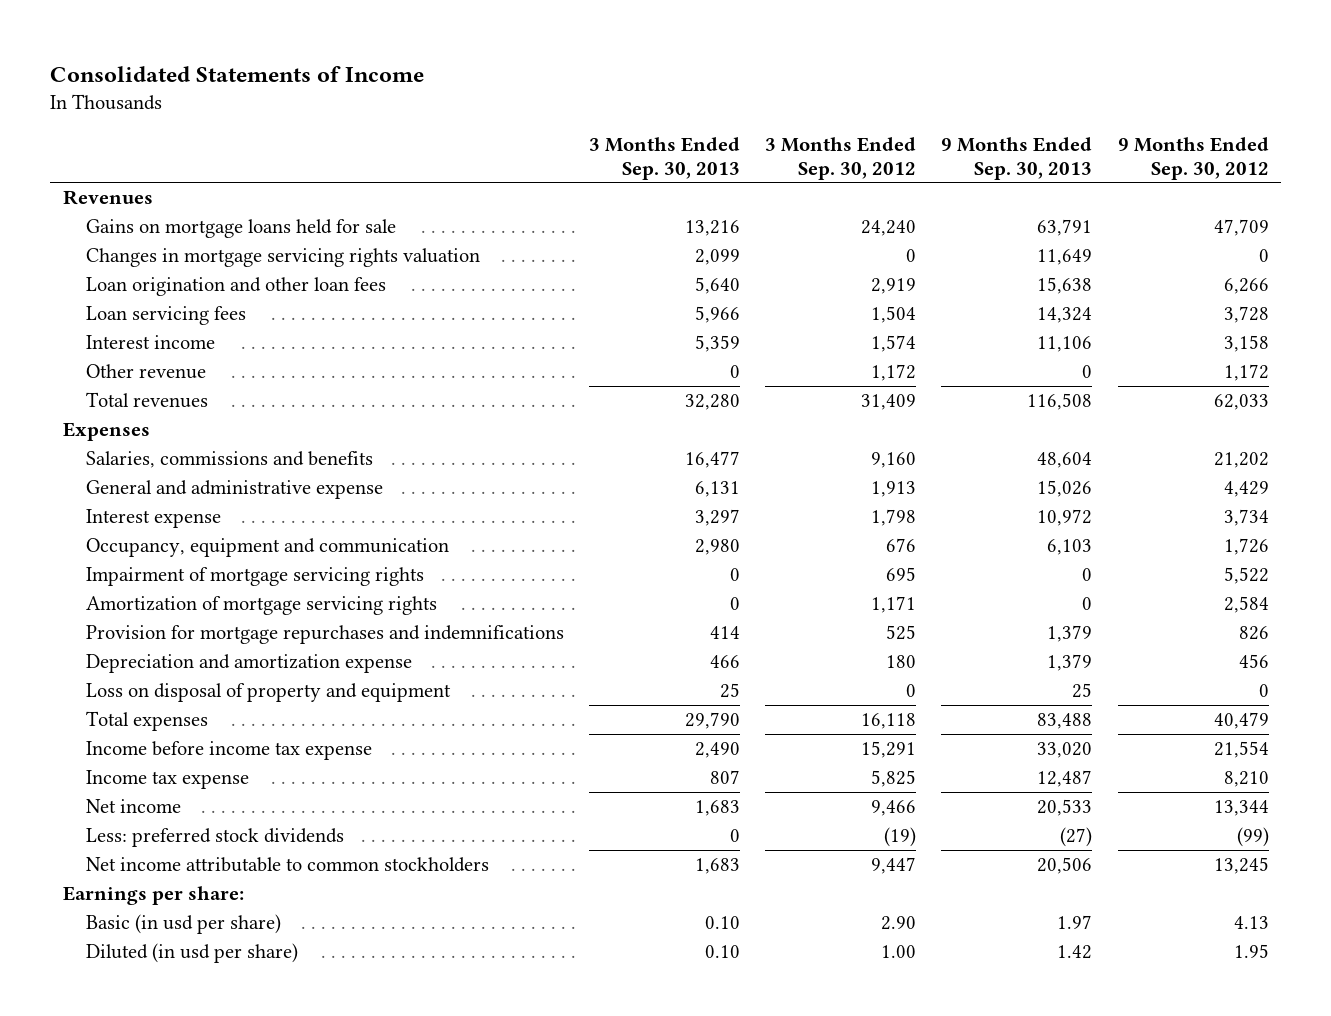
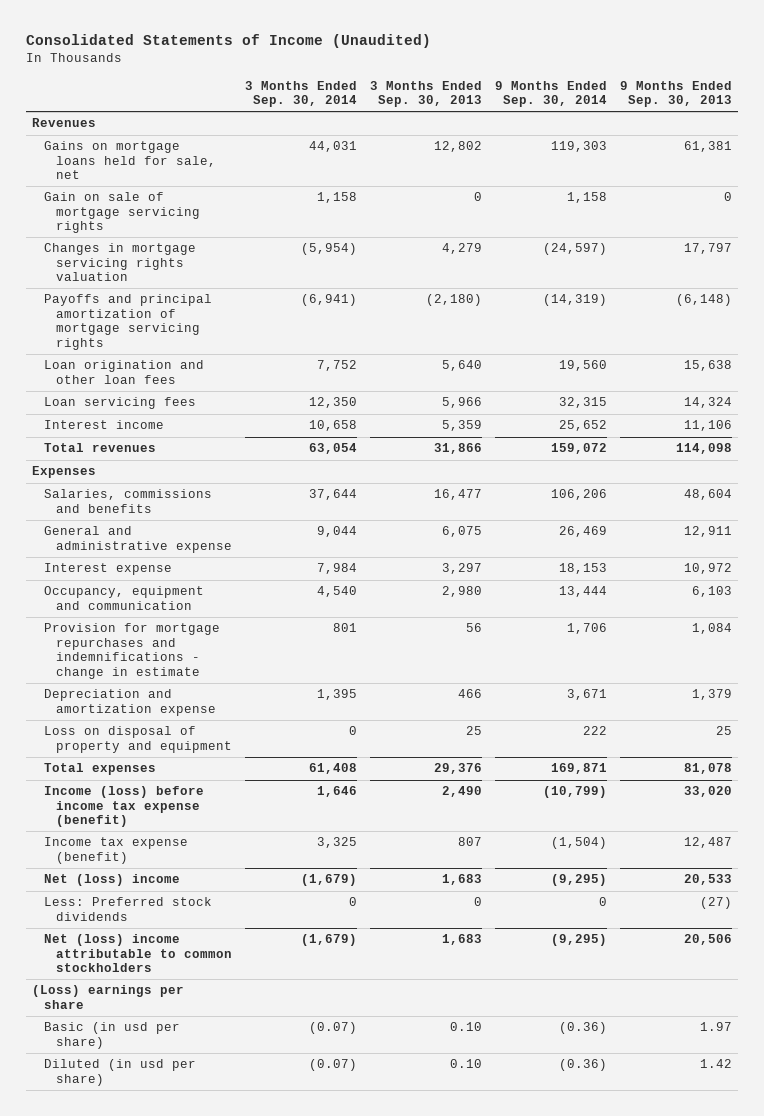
- Consolidated Statements of Income
+ Consolidated Statements of Income (Unaudited)
- | 3 Months Ended Sep. 30, 2013 | 3 Months Ended Sep. 30, 2012 | 9 Months Ended Sep. 30, 2013 | 9 Months Ended Sep. 30, 2012
+ | 3 Months Ended Sep. 30, 2014 | 3 Months Ended Sep. 30, 2013 | 9 Months Ended Sep. 30, 2014 | 9 Months Ended Sep. 30, 2013
- Gains on mortgage loans held for sale | 13,216 | 24,240 | 63,791 | 47,709
- Changes in mortgage servicing rights valuation | 2,099 | 0 | 11,649 | 0
+ Gains on mortgage loans held for sale, net | 44,031 | 12,802 | 119,303 | 61,381
+ Gain on sale of mortgage servicing rights | 1,158 | 0 | 1,158 | 0
+ Changes in mortgage servicing rights valuation | (5,954) | 4,279 | (24,597) | 17,797
+ Payoffs and principal amortization of mortgage servicing rights | (6,941) | (2,180) | (14,319) | (6,148)
- Other revenue | 0 | 1,172 | 0 | 1,172
- Total revenues | 32,280 | 31,409 | 116,508 | 62,033
+ Total revenues | 63,054 | 31,866 | 159,072 | 114,098
- General and administrative expense | 6,131 | 1,913 | 15,026 | 4,429
+ General and administrative expense | 9,044 | 6,075 | 26,469 | 12,911
- Impairment of mortgage servicing rights | 0 | 695 | 0 | 5,522
- Amortization of mortgage servicing rights | 0 | 1,171 | 0 | 2,584
- Provision for mortgage repurchases and indemnifications | 414 | 525 | 1,379 | 826
+ Provision for mortgage repurchases and indemnifications - change in estimate | 801 | 56 | 1,706 | 1,084
- Total expenses | 29,790 | 16,118 | 83,488 | 40,479
- Income before income tax expense | 2,490 | 15,291 | 33,020 | 21,554
- Income tax expense | 807 | 5,825 | 12,487 | 8,210
- Net income | 1,683 | 9,466 | 20,533 | 13,344
- Less: preferred stock dividends | 0 | (19) | (27) | (99)
- Net income attributable to common stockholders | 1,683 | 9,447 | 20,506 | 13,245
- Earnings per share:
+ Total expenses | 61,408 | 29,376 | 169,871 | 81,078
+ Income (loss) before income tax expense (benefit) | 1,646 | 2,490 | (10,799) | 33,020
+ Income tax expense (benefit) | 3,325 | 807 | (1,504) | 12,487
+ Net (loss) income | (1,679) | 1,683 | (9,295) | 20,533
+ Less: Preferred stock dividends | 0 | 0 | 0 | (27)
+ Net (loss) income attributable to common stockholders | (1,679) | 1,683 | (9,295) | 20,506
+ (Loss) earnings per share

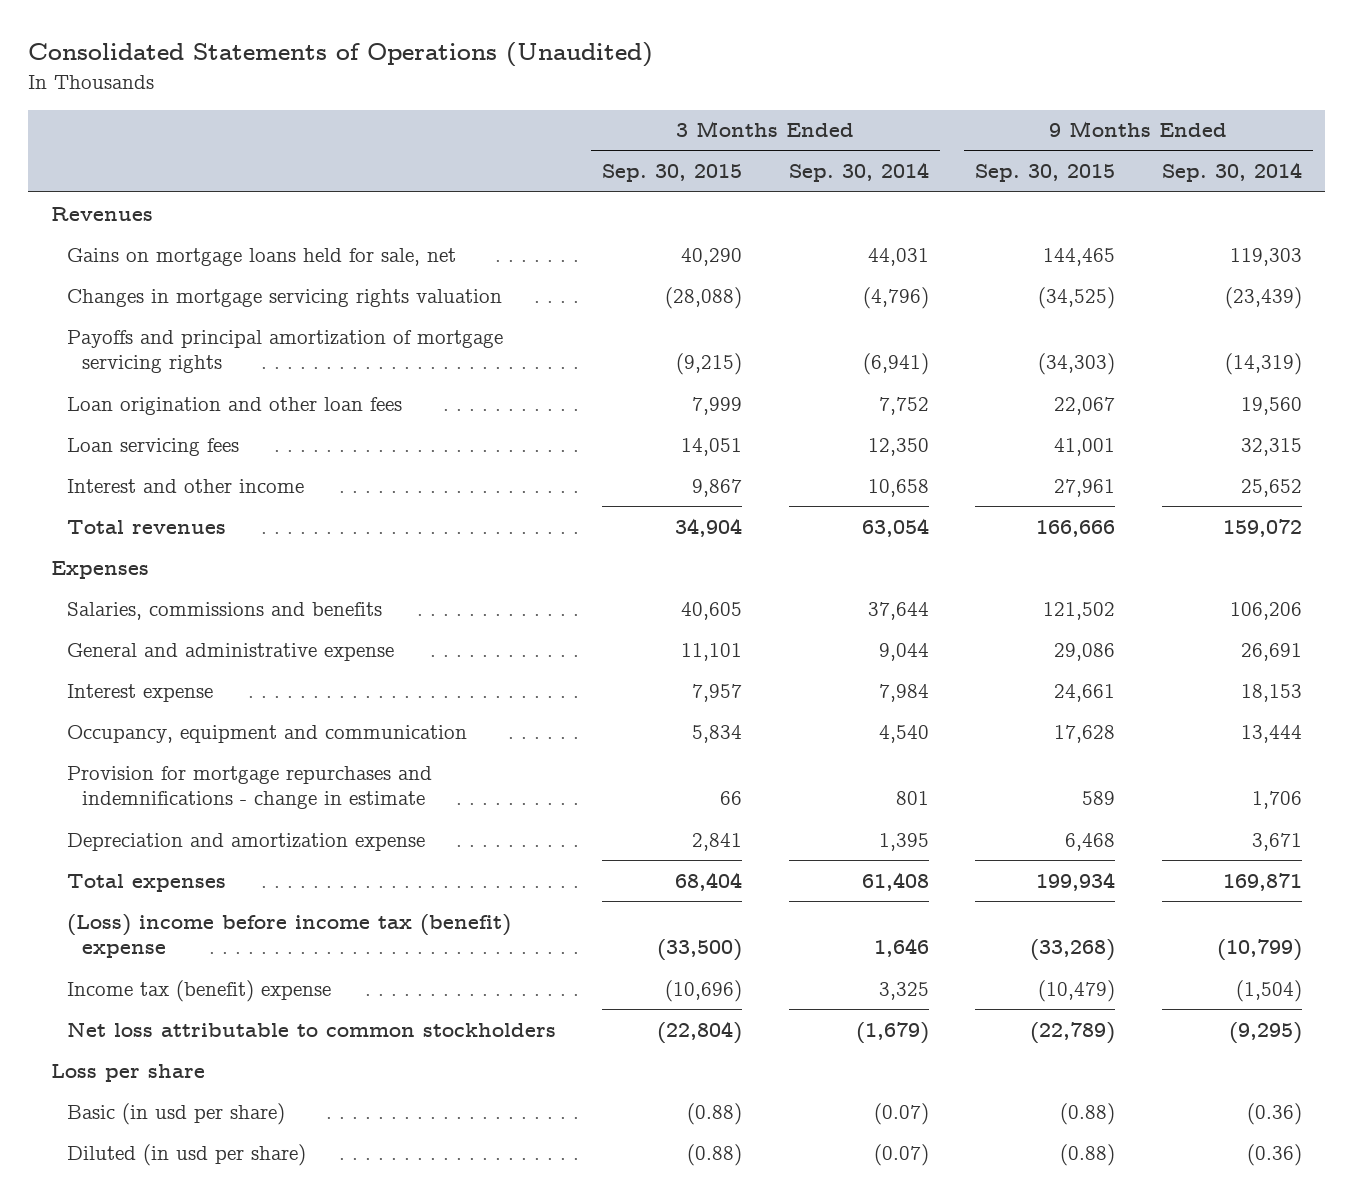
- Consolidated Statements of Income (Unaudited)
+ Consolidated Statements of Operations (Unaudited)
- | 3 Months Ended Sep. 30, 2014 | 3 Months Ended Sep. 30, 2013 | 9 Months Ended Sep. 30, 2014 | 9 Months Ended Sep. 30, 2013
+ | 3 Months Ended Sep. 30, 2015 | 3 Months Ended Sep. 30, 2014 | 9 Months Ended Sep. 30, 2015 | 9 Months Ended Sep. 30, 2014
- Gain on sale of mortgage servicing rights | 1,158 | 0 | 1,158 | 0
- Changes in mortgage servicing rights valuation | (5,954) | 4,279 | (24,597) | 17,797
+ Changes in mortgage servicing rights valuation | (28,088) | (4,796) | (34,525) | (23,439)
- Interest income | 10,658 | 5,359 | 25,652 | 11,106
+ Interest and other income | 9,867 | 10,658 | 27,961 | 25,652
- General and administrative expense | 9,044 | 6,075 | 26,469 | 12,911
+ General and administrative expense | 11,101 | 9,044 | 29,086 | 26,691
- Loss on disposal of property and equipment | 0 | 25 | 222 | 25
- Income (loss) before income tax expense (benefit) | 1,646 | 2,490 | (10,799) | 33,020
- Income tax expense (benefit) | 3,325 | 807 | (1,504) | 12,487
- Net (loss) income | (1,679) | 1,683 | (9,295) | 20,533
- Less: Preferred stock dividends | 0 | 0 | 0 | (27)
- Net (loss) income attributable to common stockholders | (1,679) | 1,683 | (9,295) | 20,506
- (Loss) earnings per share
+ (Loss) income before income tax (benefit) expense | (33,500) | 1,646 | (33,268) | (10,799)
+ Income tax (benefit) expense | (10,696) | 3,325 | (10,479) | (1,504)
+ Net loss attributable to common stockholders | (22,804) | (1,679) | (22,789) | (9,295)
+ Loss per share

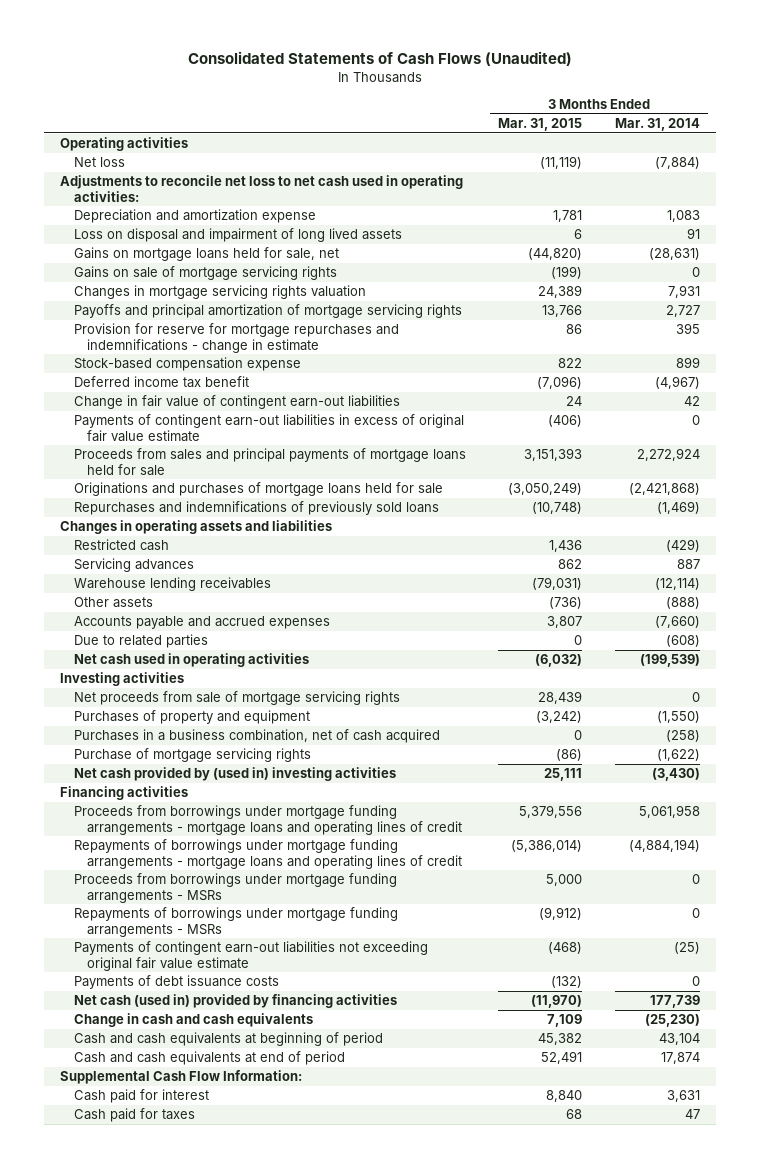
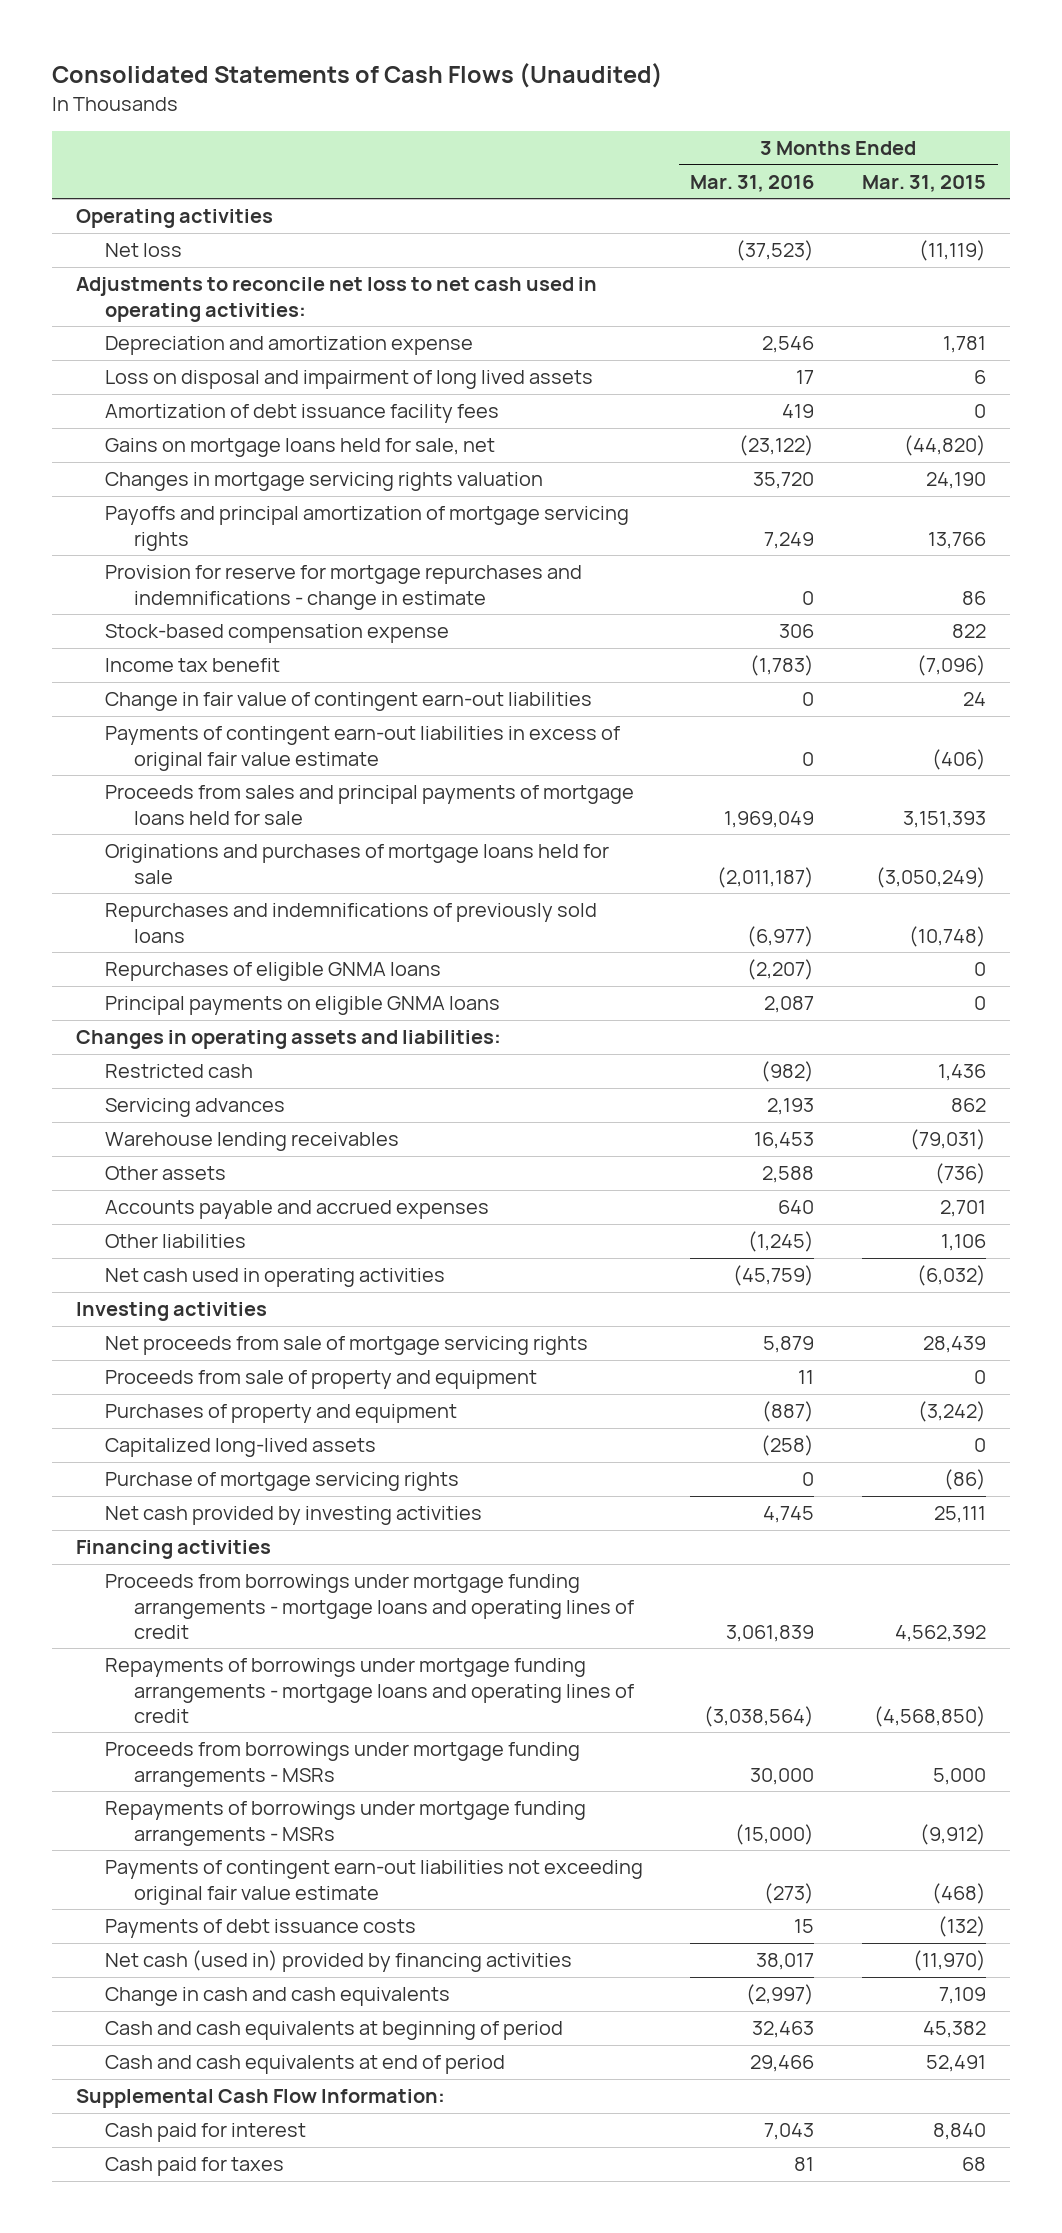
- | 3 Months Ended Mar. 31, 2015 | 3 Months Ended Mar. 31, 2014
+ | 3 Months Ended Mar. 31, 2016 | 3 Months Ended Mar. 31, 2015
+ Amortization of debt issuance facility fees | 419 | 0
- Gains on sale of mortgage servicing rights | (199) | 0
- Changes in mortgage servicing rights valuation | 24,389 | 7,931
+ Changes in mortgage servicing rights valuation | 35,720 | 24,190
- Deferred income tax benefit | (7,096) | (4,967)
+ Income tax benefit | (1,783) | (7,096)
- Changes in operating assets and liabilities
+ Repurchases of eligible GNMA loans | (2,207) | 0
+ Principal payments on eligible GNMA loans | 2,087 | 0
+ Changes in operating assets and liabilities:
- Accounts payable and accrued expenses | 3,807 | (7,660)
- Due to related parties | 0 | (608)
+ Accounts payable and accrued expenses | 640 | 2,701
+ Other liabilities | (1,245) | 1,106
+ Proceeds from sale of property and equipment | 11 | 0
- Purchases in a business combination, net of cash acquired | 0 | (258)
+ Capitalized long-lived assets | (258) | 0
- Net cash provided by (used in) investing activities | 25,111 | (3,430)
+ Net cash provided by investing activities | 4,745 | 25,111
- Proceeds from borrowings under mortgage funding arrangements - mortgage loans and operating lines of credit | 5,379,556 | 5,061,958
- Repayments of borrowings under mortgage funding arrangements - mortgage loans and operating lines of credit | (5,386,014) | (4,884,194)
+ Proceeds from borrowings under mortgage funding arrangements - mortgage loans and operating lines of credit | 3,061,839 | 4,562,392
+ Repayments of borrowings under mortgage funding arrangements - mortgage loans and operating lines of credit | (3,038,564) | (4,568,850)

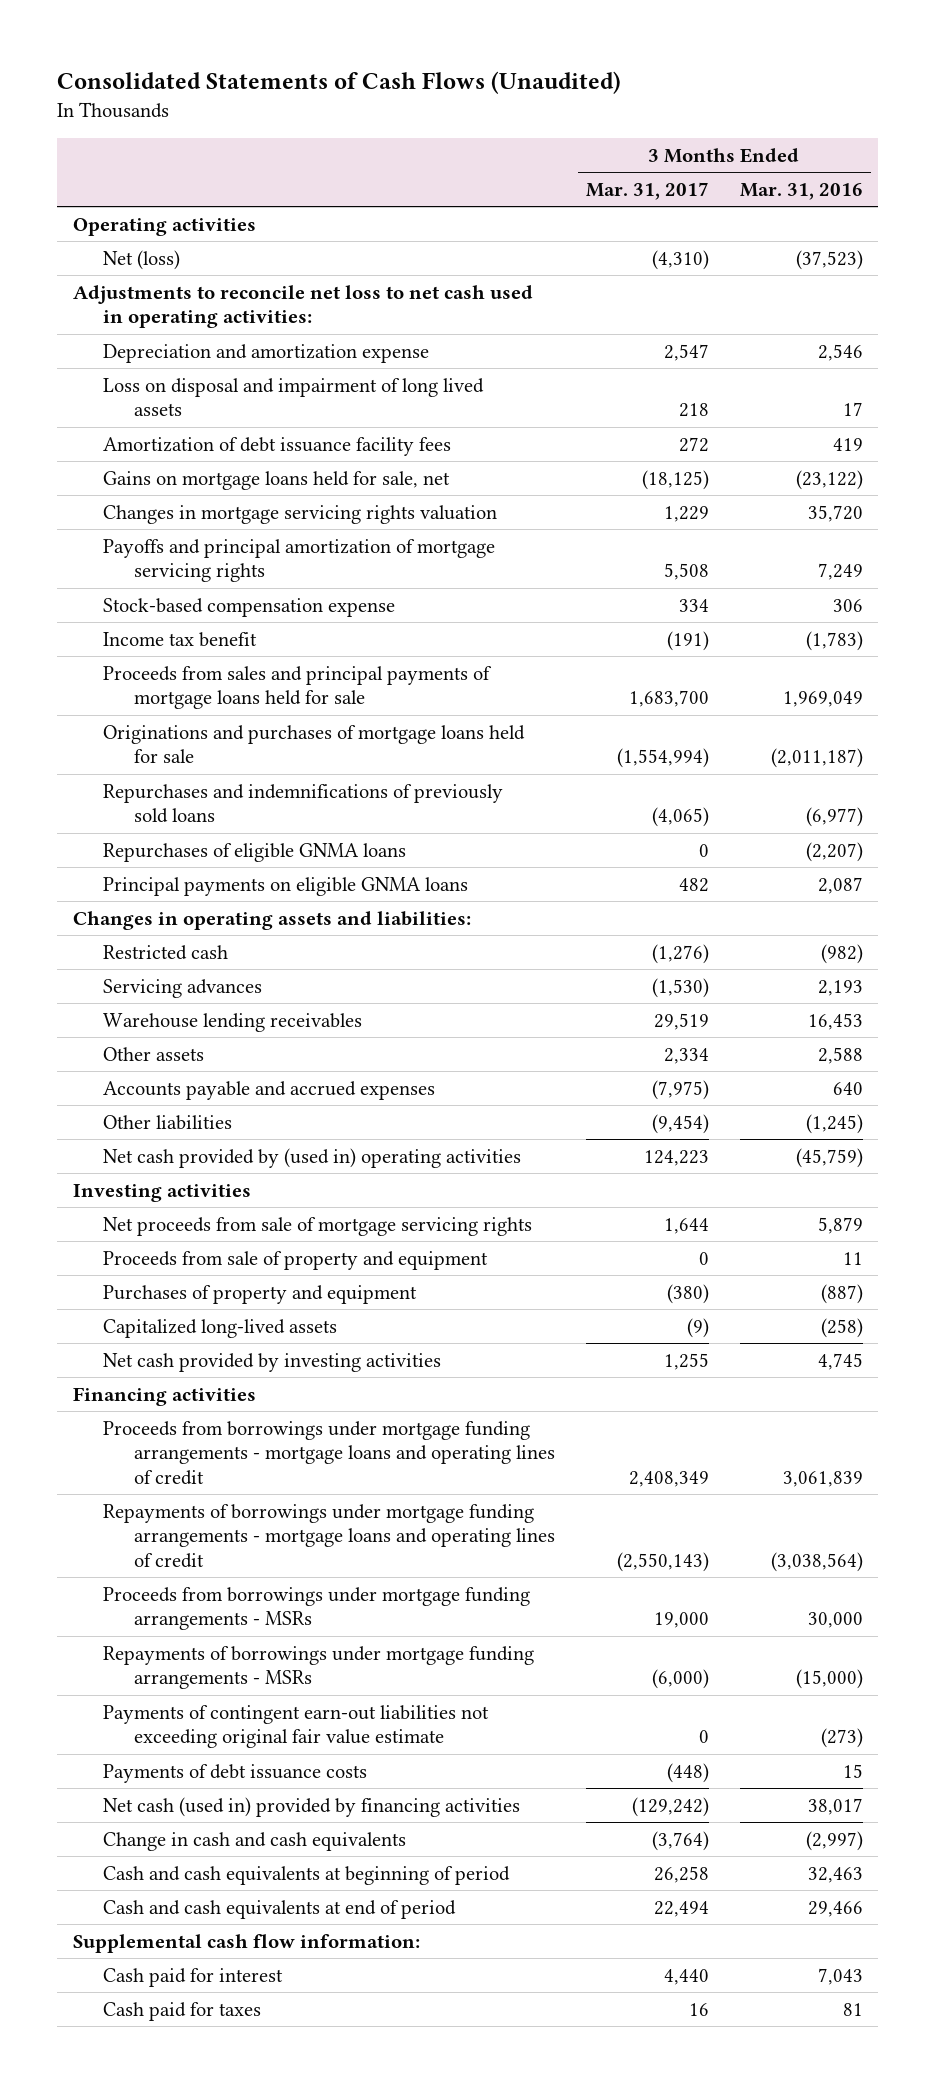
- | 3 Months Ended Mar. 31, 2016 | 3 Months Ended Mar. 31, 2015
+ | 3 Months Ended Mar. 31, 2017 | 3 Months Ended Mar. 31, 2016
- Net loss | (37,523) | (11,119)
+ Net (loss) | (4,310) | (37,523)
- Provision for reserve for mortgage repurchases and indemnifications - change in estimate | 0 | 86
- Change in fair value of contingent earn-out liabilities | 0 | 24
- Payments of contingent earn-out liabilities in excess of original fair value estimate | 0 | (406)
- Net cash used in operating activities | (45,759) | (6,032)
+ Net cash provided by (used in) operating activities | 124,223 | (45,759)
- Purchase of mortgage servicing rights | 0 | (86)
- Supplemental Cash Flow Information:
+ Supplemental cash flow information:

